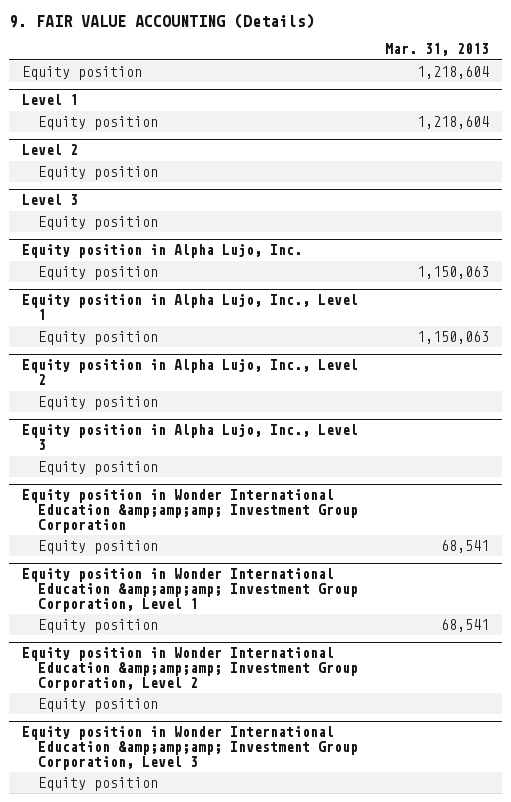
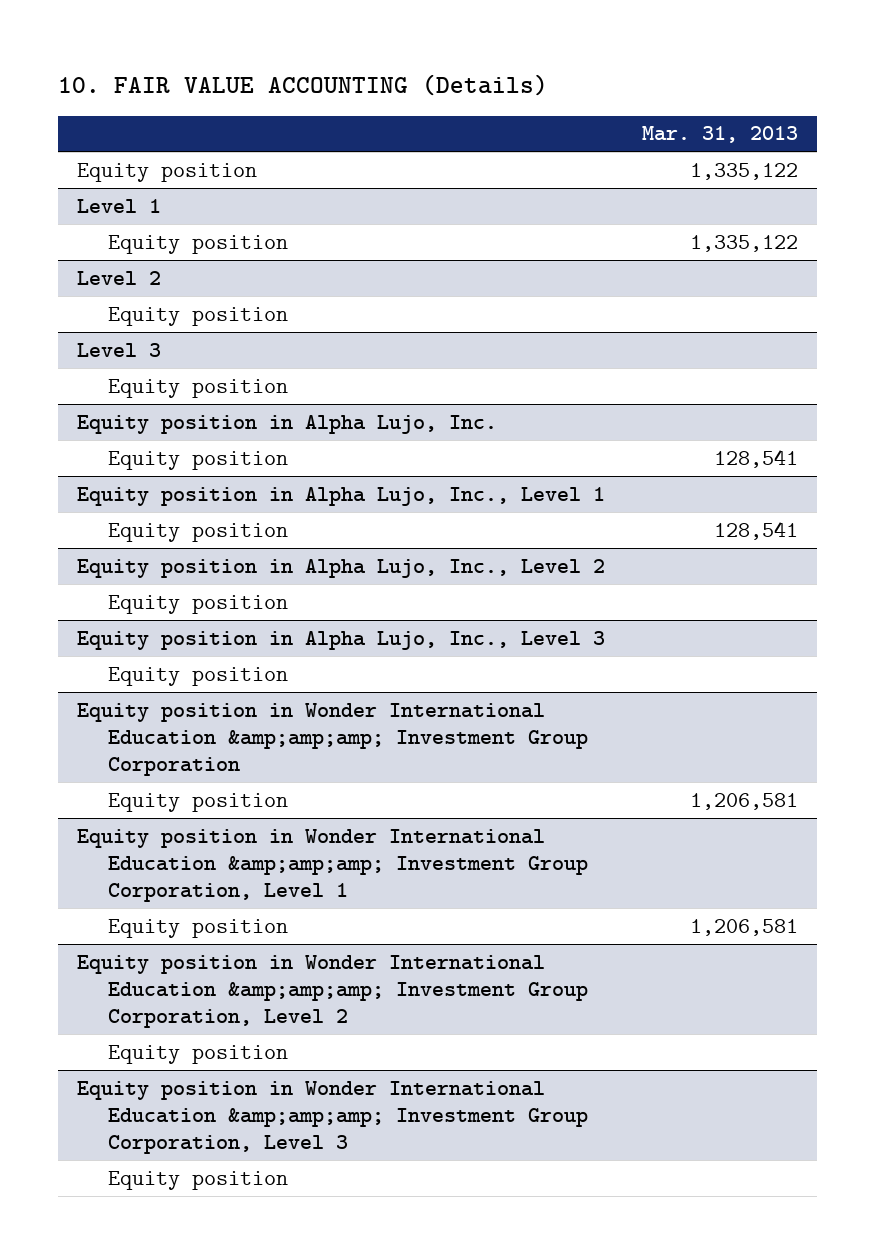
- 9. FAIR VALUE ACCOUNTING (Details)
+ 10. FAIR VALUE ACCOUNTING (Details)
- Equity position | 1,218,604
+ Equity position | 1,335,122
@ Level 1
- Equity position | 1,218,604
+ Equity position | 1,335,122
@ Equity position in Alpha Lujo, Inc.
- Equity position | 1,150,063
+ Equity position | 128,541
@ Equity position in Alpha Lujo, Inc., Level 1
- Equity position | 1,150,063
+ Equity position | 128,541
@ Equity position in Wonder International Education &amp;amp;amp; Investment Group Corporation
- Equity position | 68,541
+ Equity position | 1,206,581
@ Equity position in Wonder International Education &amp;amp;amp; Investment Group Corporation, Level 1
- Equity position | 68,541
+ Equity position | 1,206,581

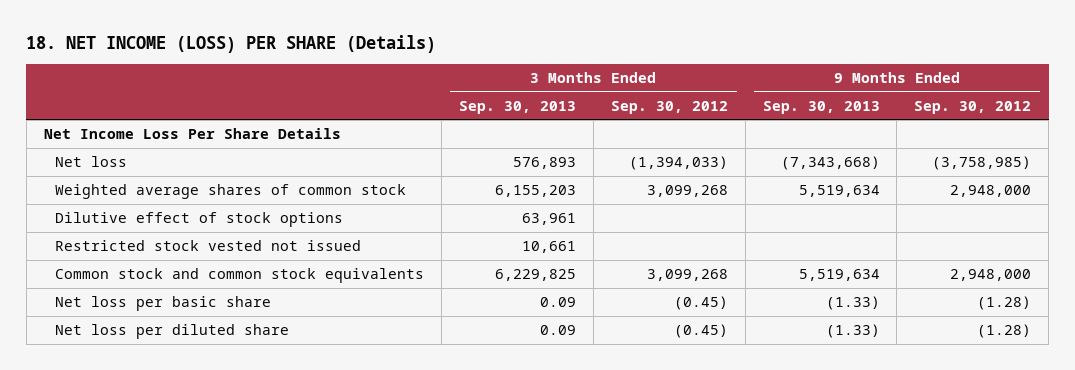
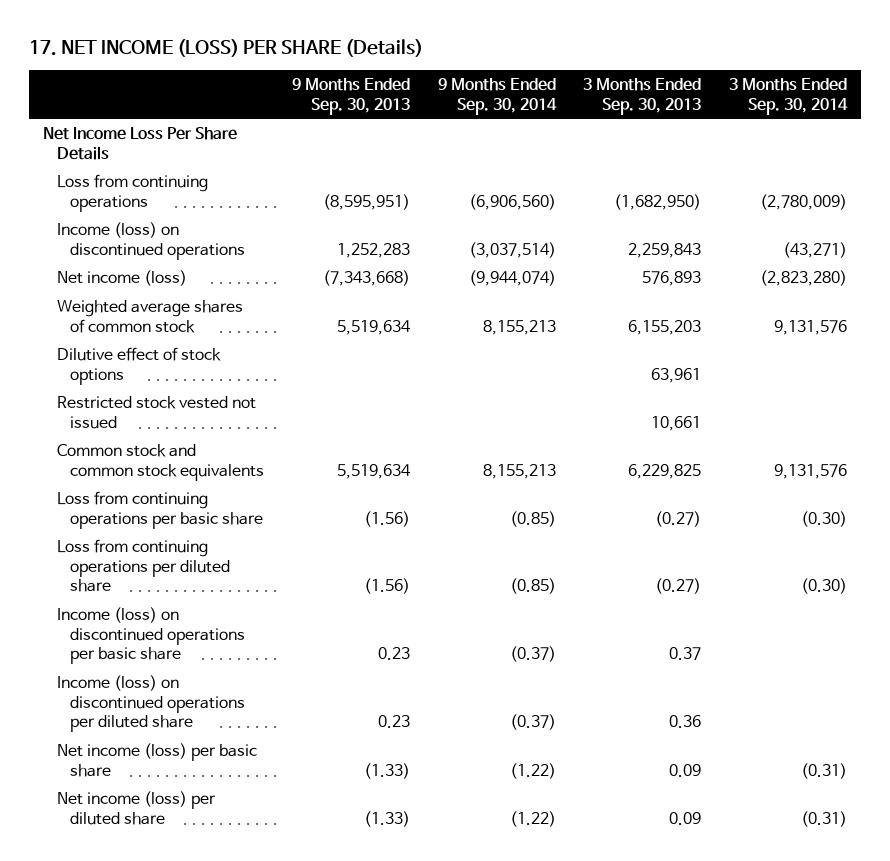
- 18. NET INCOME (LOSS) PER SHARE (Details)
+ 17. NET INCOME (LOSS) PER SHARE (Details)
- | 3 Months Ended Sep. 30, 2013 | 3 Months Ended Sep. 30, 2012 | 9 Months Ended Sep. 30, 2013 | 9 Months Ended Sep. 30, 2012
+ | 9 Months Ended Sep. 30, 2013 | 9 Months Ended Sep. 30, 2014 | 3 Months Ended Sep. 30, 2013 | 3 Months Ended Sep. 30, 2014
- Net loss | 576,893 | (1,394,033) | (7,343,668) | (3,758,985)
+ Loss from continuing operations | (8,595,951) | (6,906,560) | (1,682,950) | (2,780,009)
+ Income (loss) on discontinued operations | 1,252,283 | (3,037,514) | 2,259,843 | (43,271)
+ Net income (loss) | (7,343,668) | (9,944,074) | 576,893 | (2,823,280)
- Net loss per basic share | 0.09 | (0.45) | (1.33) | (1.28)
- Net loss per diluted share | 0.09 | (0.45) | (1.33) | (1.28)
+ Loss from continuing operations per basic share | (1.56) | (0.85) | (0.27) | (0.30)
+ Loss from continuing operations per diluted share | (1.56) | (0.85) | (0.27) | (0.30)
+ Income (loss) on discontinued operations per basic share | 0.23 | (0.37) | 0.37 |
+ Income (loss) on discontinued operations per diluted share | 0.23 | (0.37) | 0.36 |
+ Net income (loss) per basic share | (1.33) | (1.22) | 0.09 | (0.31)
+ Net income (loss) per diluted share | (1.33) | (1.22) | 0.09 | (0.31)

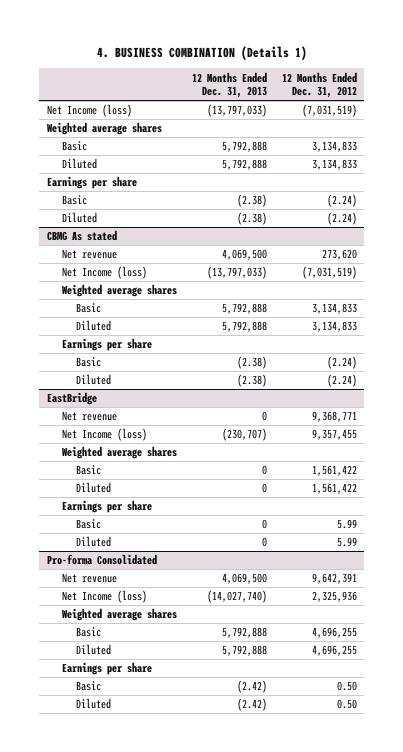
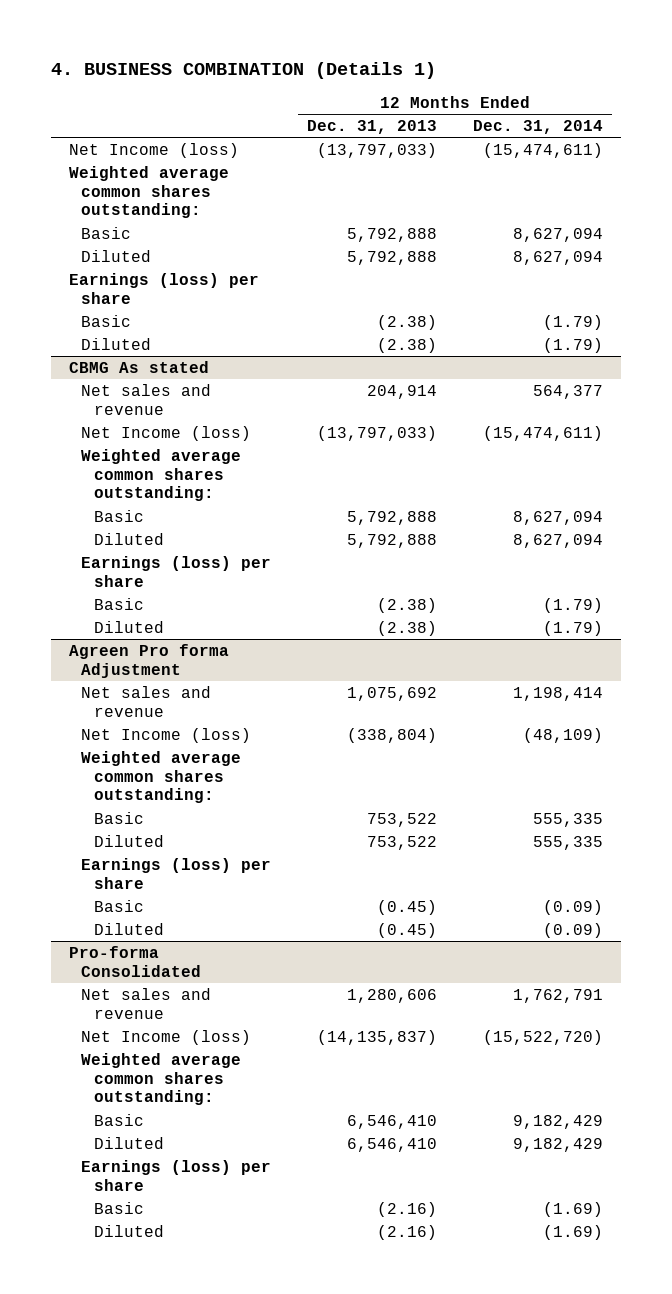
- | 12 Months Ended Dec. 31, 2013 | 12 Months Ended Dec. 31, 2012
+ | 12 Months Ended Dec. 31, 2013 | 12 Months Ended Dec. 31, 2014
- Weighted average shares
+ Weighted average common shares outstanding:
- Earnings per share
+ Earnings (loss) per share
@ CBMG As stated
- Net revenue | 4,069,500 | 273,620
+ Net sales and revenue | 204,914 | 564,377
- Weighted average shares
+ Weighted average common shares outstanding:
- Earnings per share
+ Earnings (loss) per share
- EastBridge
- Net revenue | 0 | 9,368,771
- Net Income (loss) | (230,707) | 9,357,455
- Weighted average shares
- Basic | 0 | 1,561,422
- Diluted | 0 | 1,561,422
- Earnings per share
- Basic | 0 | 5.99
- Diluted | 0 | 5.99
+ Agreen Pro forma Adjustment
+ Net sales and revenue | 1,075,692 | 1,198,414
+ Net Income (loss) | (338,804) | (48,109)
+ Weighted average common shares outstanding:
+ Basic | 753,522 | 555,335
+ Diluted | 753,522 | 555,335
+ Earnings (loss) per share
+ Basic | (0.45) | (0.09)
+ Diluted | (0.45) | (0.09)
@ Pro-forma Consolidated
- Net revenue | 4,069,500 | 9,642,391
- Net Income (loss) | (14,027,740) | 2,325,936
- Weighted average shares
- Basic | 5,792,888 | 4,696,255
- Diluted | 5,792,888 | 4,696,255
- Earnings per share
- Basic | (2.42) | 0.50
- Diluted | (2.42) | 0.50
+ Net sales and revenue | 1,280,606 | 1,762,791
+ Net Income (loss) | (14,135,837) | (15,522,720)
+ Weighted average common shares outstanding:
+ Basic | 6,546,410 | 9,182,429
+ Diluted | 6,546,410 | 9,182,429
+ Earnings (loss) per share
+ Basic | (2.16) | (1.69)
+ Diluted | (2.16) | (1.69)

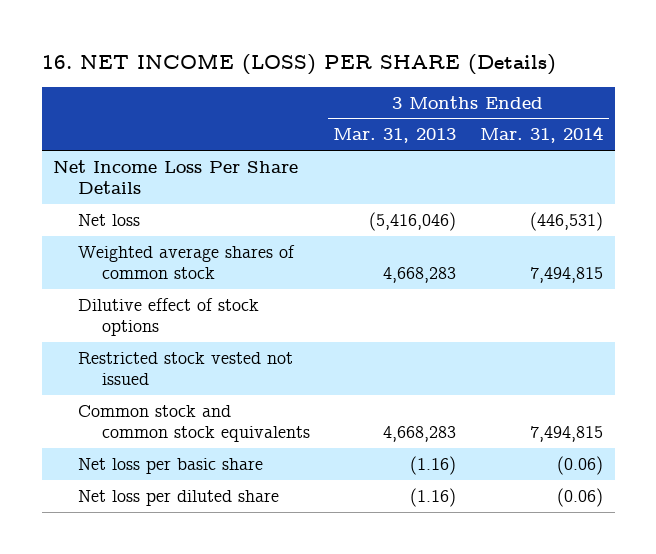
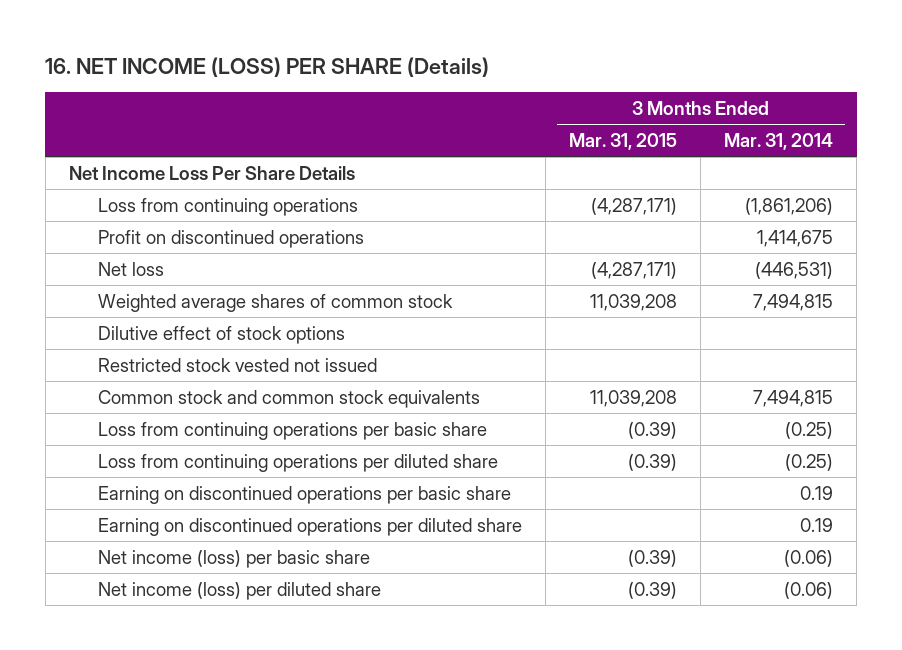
- | 3 Months Ended Mar. 31, 2013 | 3 Months Ended Mar. 31, 2014
+ | 3 Months Ended Mar. 31, 2015 | 3 Months Ended Mar. 31, 2014
+ Loss from continuing operations | (4,287,171) | (1,861,206)
+ Profit on discontinued operations | | 1,414,675
- Net loss per basic share | (1.16) | (0.06)
- Net loss per diluted share | (1.16) | (0.06)
+ Loss from continuing operations per basic share | (0.39) | (0.25)
+ Loss from continuing operations per diluted share | (0.39) | (0.25)
+ Earning on discontinued operations per basic share | | 0.19
+ Earning on discontinued operations per diluted share | | 0.19
+ Net income (loss) per basic share | (0.39) | (0.06)
+ Net income (loss) per diluted share | (0.39) | (0.06)

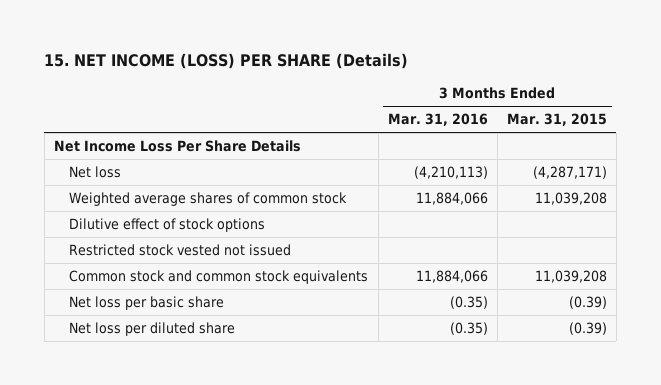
- 16. NET INCOME (LOSS) PER SHARE (Details)
+ 15. NET INCOME (LOSS) PER SHARE (Details)
- | 3 Months Ended Mar. 31, 2015 | 3 Months Ended Mar. 31, 2014
+ | 3 Months Ended Mar. 31, 2016 | 3 Months Ended Mar. 31, 2015
- Loss from continuing operations | (4,287,171) | (1,861,206)
- Profit on discontinued operations | | 1,414,675
- Loss from continuing operations per basic share | (0.39) | (0.25)
- Loss from continuing operations per diluted share | (0.39) | (0.25)
- Earning on discontinued operations per basic share | | 0.19
- Earning on discontinued operations per diluted share | | 0.19
- Net income (loss) per basic share | (0.39) | (0.06)
- Net income (loss) per diluted share | (0.39) | (0.06)
+ Net loss per basic share | (0.35) | (0.39)
+ Net loss per diluted share | (0.35) | (0.39)

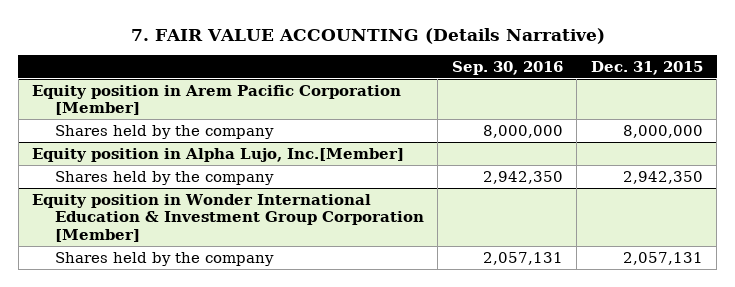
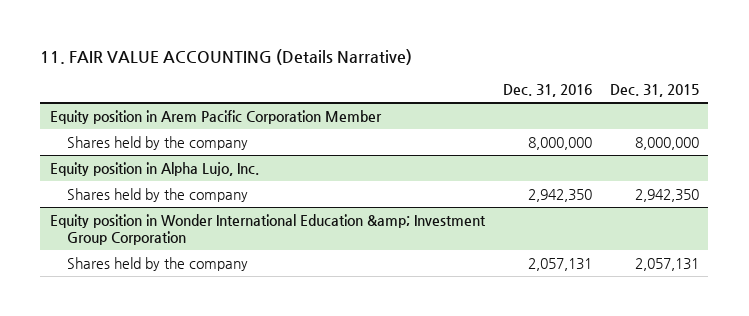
- 7. FAIR VALUE ACCOUNTING (Details Narrative)
+ 11. FAIR VALUE ACCOUNTING (Details Narrative)
- | Sep. 30, 2016 | Dec. 31, 2015
+ | Dec. 31, 2016 | Dec. 31, 2015
- Equity position in Arem Pacific Corporation [Member]
+ Equity position in Arem Pacific Corporation Member
- Equity position in Alpha Lujo, Inc.[Member]
+ Equity position in Alpha Lujo, Inc.
- Equity position in Wonder International Education & Investment Group Corporation [Member]
+ Equity position in Wonder International Education &amp; Investment Group Corporation

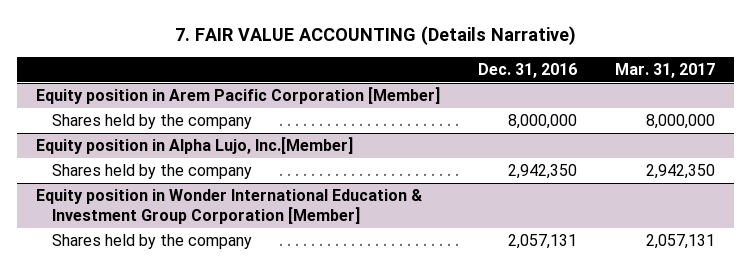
- 11. FAIR VALUE ACCOUNTING (Details Narrative)
+ 7. FAIR VALUE ACCOUNTING (Details Narrative)
- | Dec. 31, 2016 | Dec. 31, 2015
+ | Dec. 31, 2016 | Mar. 31, 2017
- Equity position in Arem Pacific Corporation Member
+ Equity position in Arem Pacific Corporation [Member]
- Equity position in Alpha Lujo, Inc.
+ Equity position in Alpha Lujo, Inc.[Member]
- Equity position in Wonder International Education &amp; Investment Group Corporation
+ Equity position in Wonder International Education & Investment Group Corporation [Member]

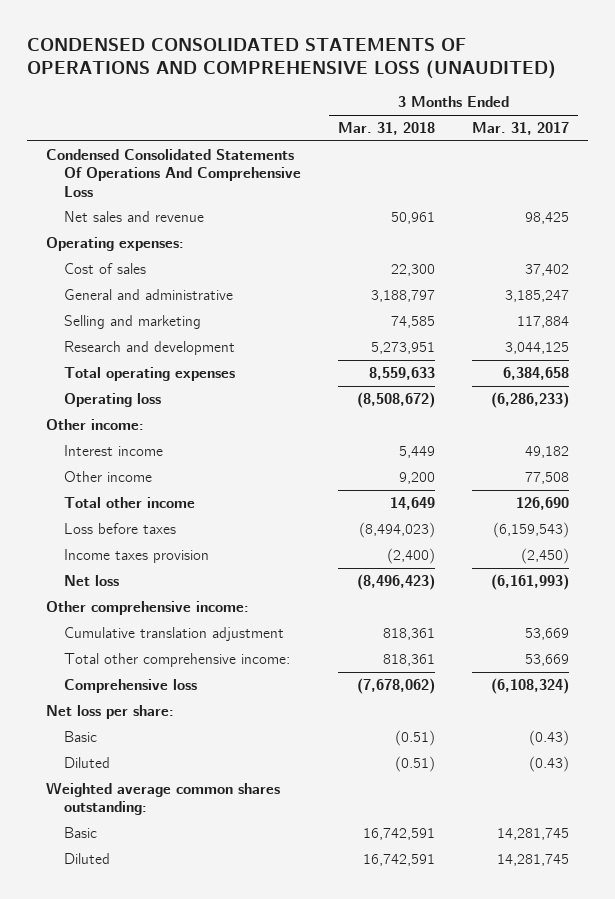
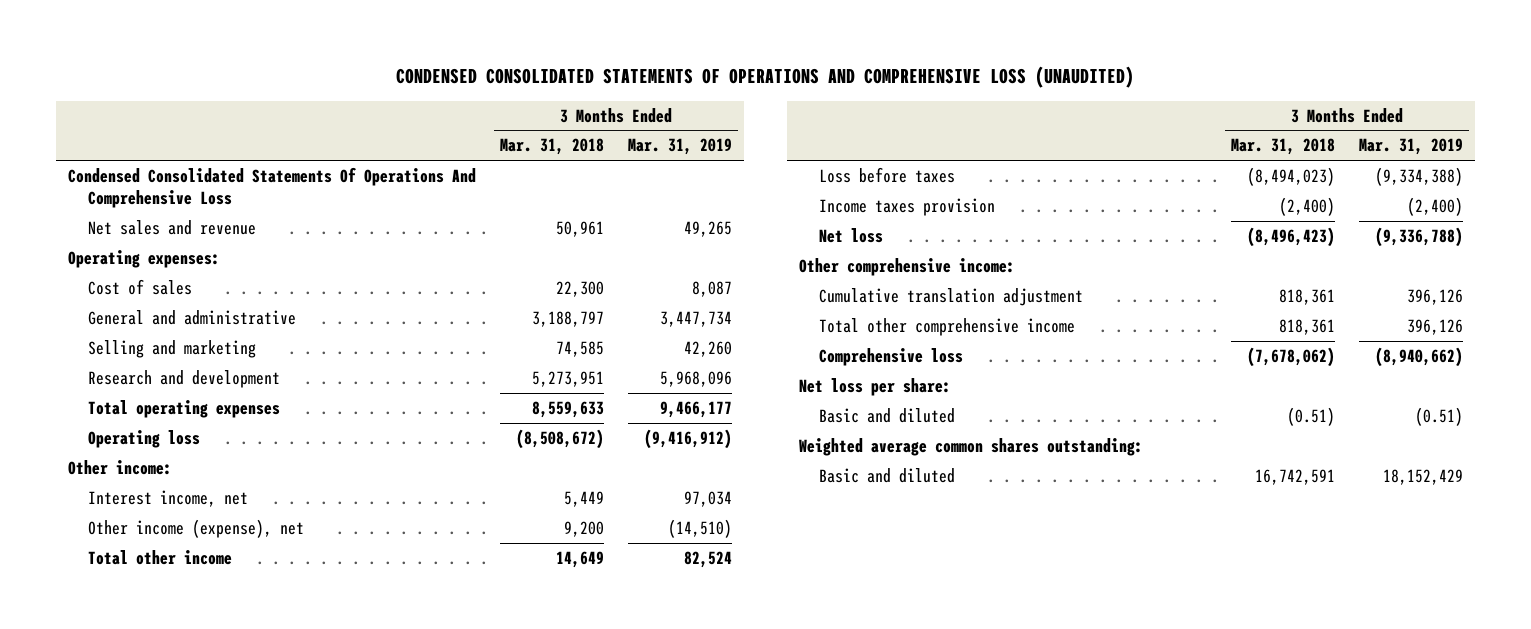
- | 3 Months Ended Mar. 31, 2018 | 3 Months Ended Mar. 31, 2017
+ | 3 Months Ended Mar. 31, 2018 | 3 Months Ended Mar. 31, 2019
- Interest income | 5,449 | 49,182
- Other income | 9,200 | 77,508
+ Interest income, net | 5,449 | 97,034
+ Other income (expense), net | 9,200 | (14,510)
- Total other comprehensive income: | 818,361 | 53,669
+ Total other comprehensive income | 818,361 | 396,126
- Basic | (0.51) | (0.43)
- Diluted | (0.51) | (0.43)
+ Basic and diluted | (0.51) | (0.51)
- Basic | 16,742,591 | 14,281,745
- Diluted | 16,742,591 | 14,281,745
+ Basic and diluted | 16,742,591 | 18,152,429

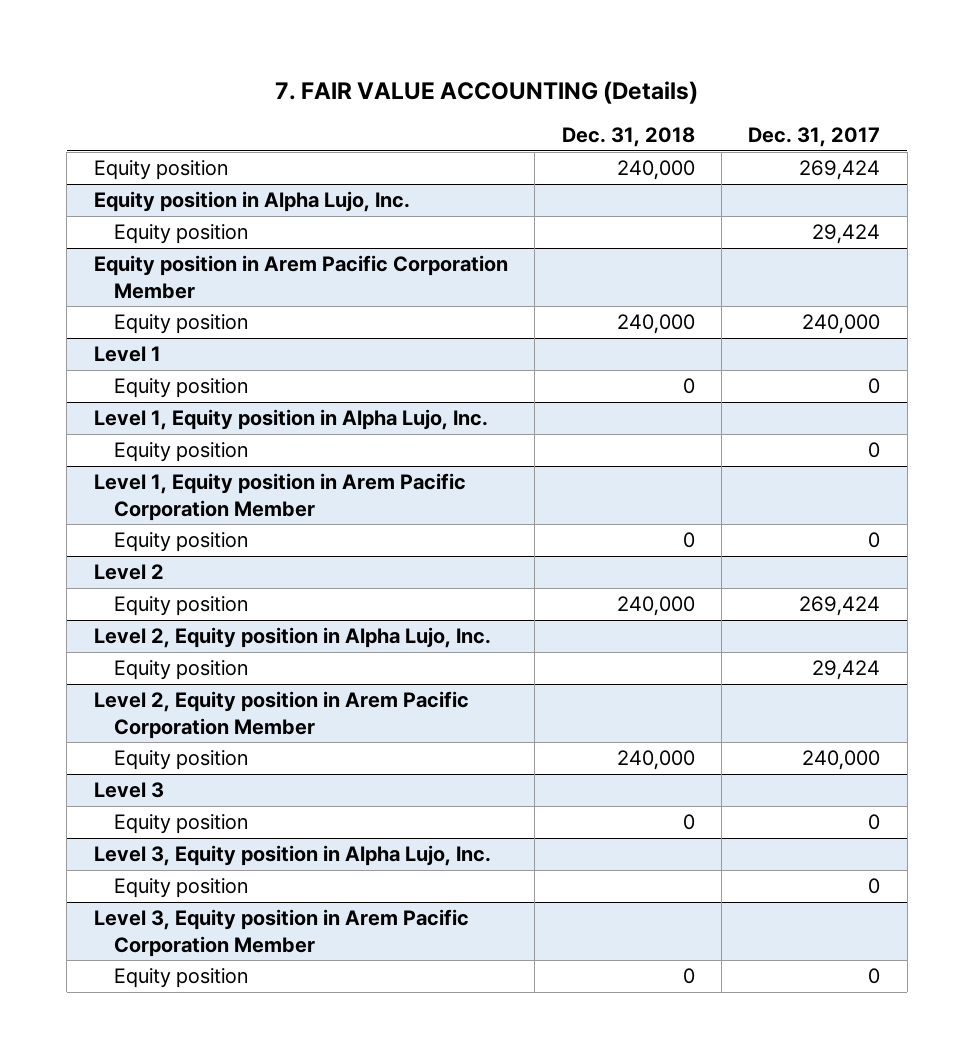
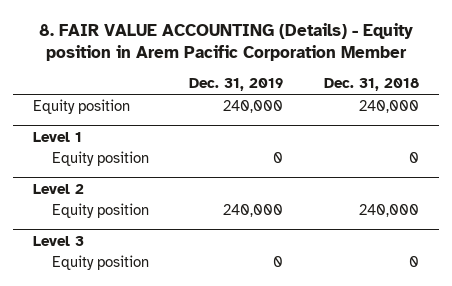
- 7. FAIR VALUE ACCOUNTING (Details)
+ 8. FAIR VALUE ACCOUNTING (Details) - Equity position in Arem Pacific Corporation Member
- | Dec. 31, 2018 | Dec. 31, 2017
+ | Dec. 31, 2019 | Dec. 31, 2018
- Equity position in Alpha Lujo, Inc.
- Equity position | | 29,424
- Equity position in Arem Pacific Corporation Member
- Equity position | 240,000 | 240,000
- Level 1, Equity position in Alpha Lujo, Inc.
- Equity position | | 0
- Level 1, Equity position in Arem Pacific Corporation Member
- Equity position | 0 | 0
- Level 2, Equity position in Alpha Lujo, Inc.
- Equity position | | 29,424
- Level 2, Equity position in Arem Pacific Corporation Member
- Equity position | 240,000 | 240,000
- Level 3, Equity position in Alpha Lujo, Inc.
- Equity position | | 0
- Level 3, Equity position in Arem Pacific Corporation Member
- Equity position | 0 | 0

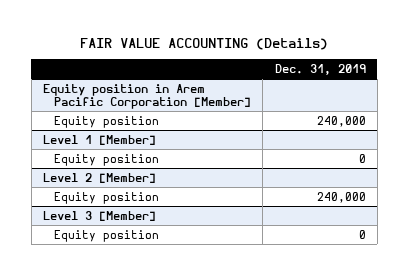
- 8. FAIR VALUE ACCOUNTING (Details) - Equity position in Arem Pacific Corporation Member
+ FAIR VALUE ACCOUNTING (Details)
- | Dec. 31, 2019 | Dec. 31, 2018
+ | Dec. 31, 2019
+ Equity position in Arem Pacific Corporation [Member]
- Level 1
+ Level 1 [Member]
- Level 2
+ Level 2 [Member]
- Level 3
+ Level 3 [Member]

